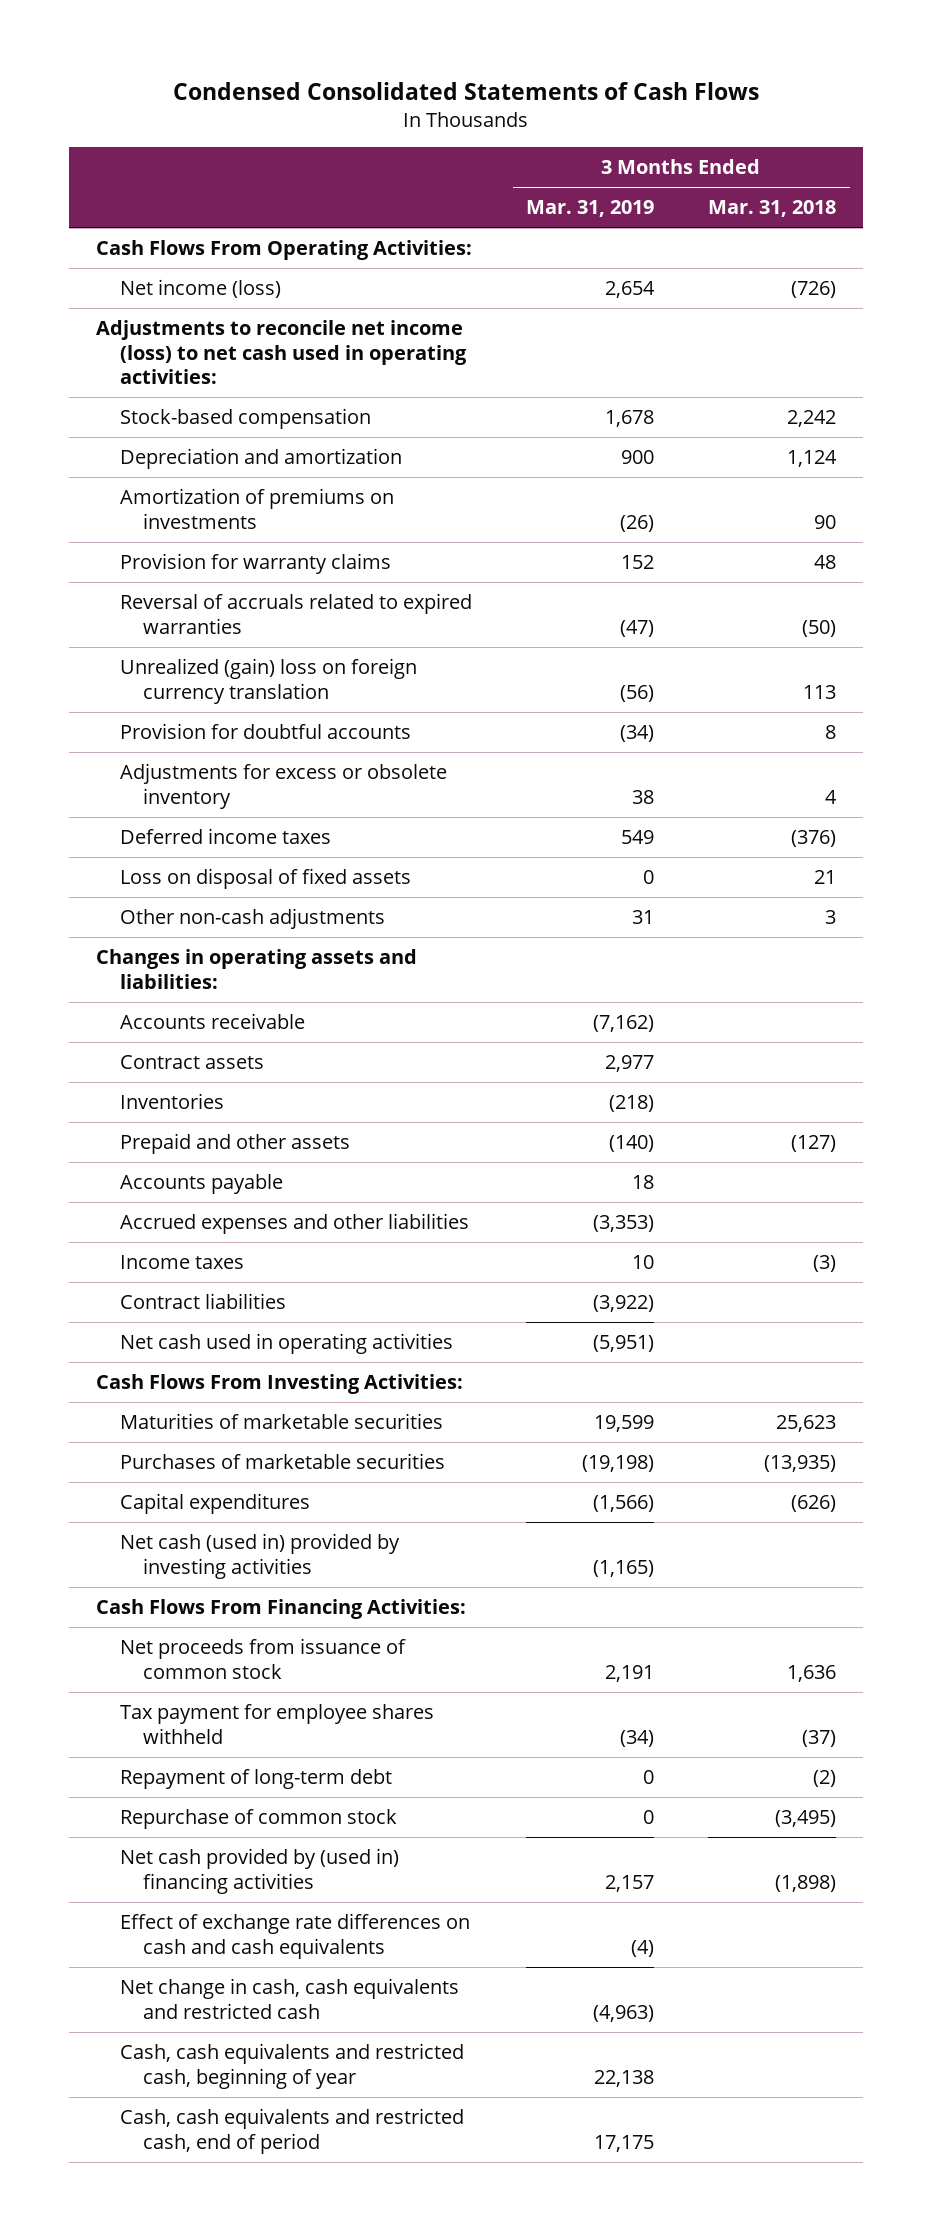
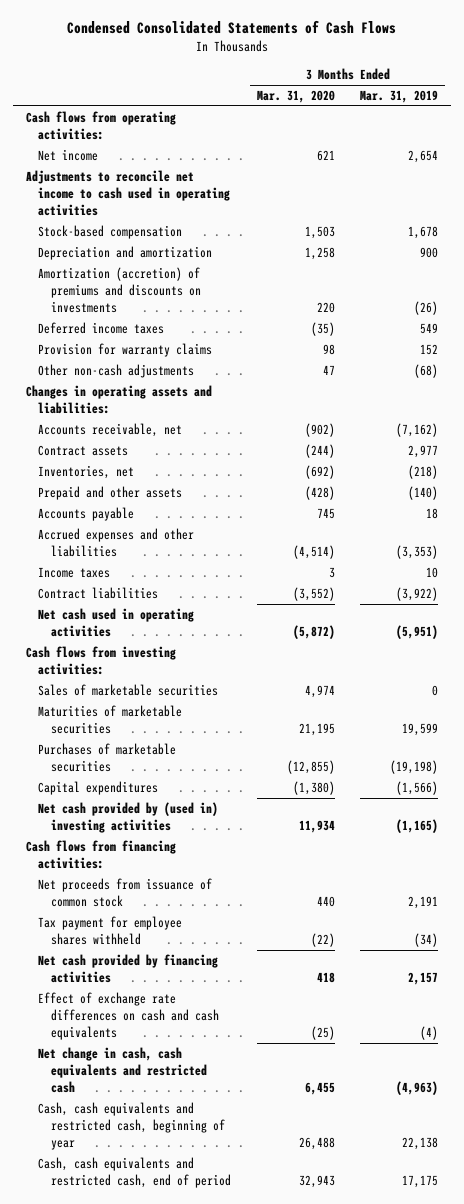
- | 3 Months Ended Mar. 31, 2019 | 3 Months Ended Mar. 31, 2018
+ | 3 Months Ended Mar. 31, 2020 | 3 Months Ended Mar. 31, 2019
- Cash Flows From Operating Activities:
- Net income (loss) | 2,654 | (726)
- Adjustments to reconcile net income (loss) to net cash used in operating activities:
+ Cash flows from operating activities:
+ Net income | 621 | 2,654
+ Adjustments to reconcile net income to cash used in operating activities
- Amortization of premiums on investments | (26) | 90
- Reversal of accruals related to expired warranties | (47) | (50)
- Unrealized (gain) loss on foreign currency translation | (56) | 113
- Provision for doubtful accounts | (34) | 8
- Adjustments for excess or obsolete inventory | 38 | 4
+ Amortization (accretion) of premiums and discounts on investments | 220 | (26)
- Loss on disposal of fixed assets | 0 | 21
- Other non-cash adjustments | 31 | 3
moved down: Provision for warranty claims | 98 | 152
+ Other non-cash adjustments | 47 | (68)
- Accounts receivable | (7,162) |
+ Accounts receivable, net | (902) | (7,162)
- Inventories | (218) |
+ Inventories, net | (692) | (218)
- Cash Flows From Investing Activities:
+ Cash flows from investing activities:
+ Sales of marketable securities | 4,974 | 0
- Net cash (used in) provided by investing activities | (1,165) |
- Cash Flows From Financing Activities:
+ Net cash provided by (used in) investing activities | 11,934 | (1,165)
+ Cash flows from financing activities:
- Repayment of long-term debt | 0 | (2)
- Repurchase of common stock | 0 | (3,495)
- Net cash provided by (used in) financing activities | 2,157 | (1,898)
+ Net cash provided by financing activities | 418 | 2,157

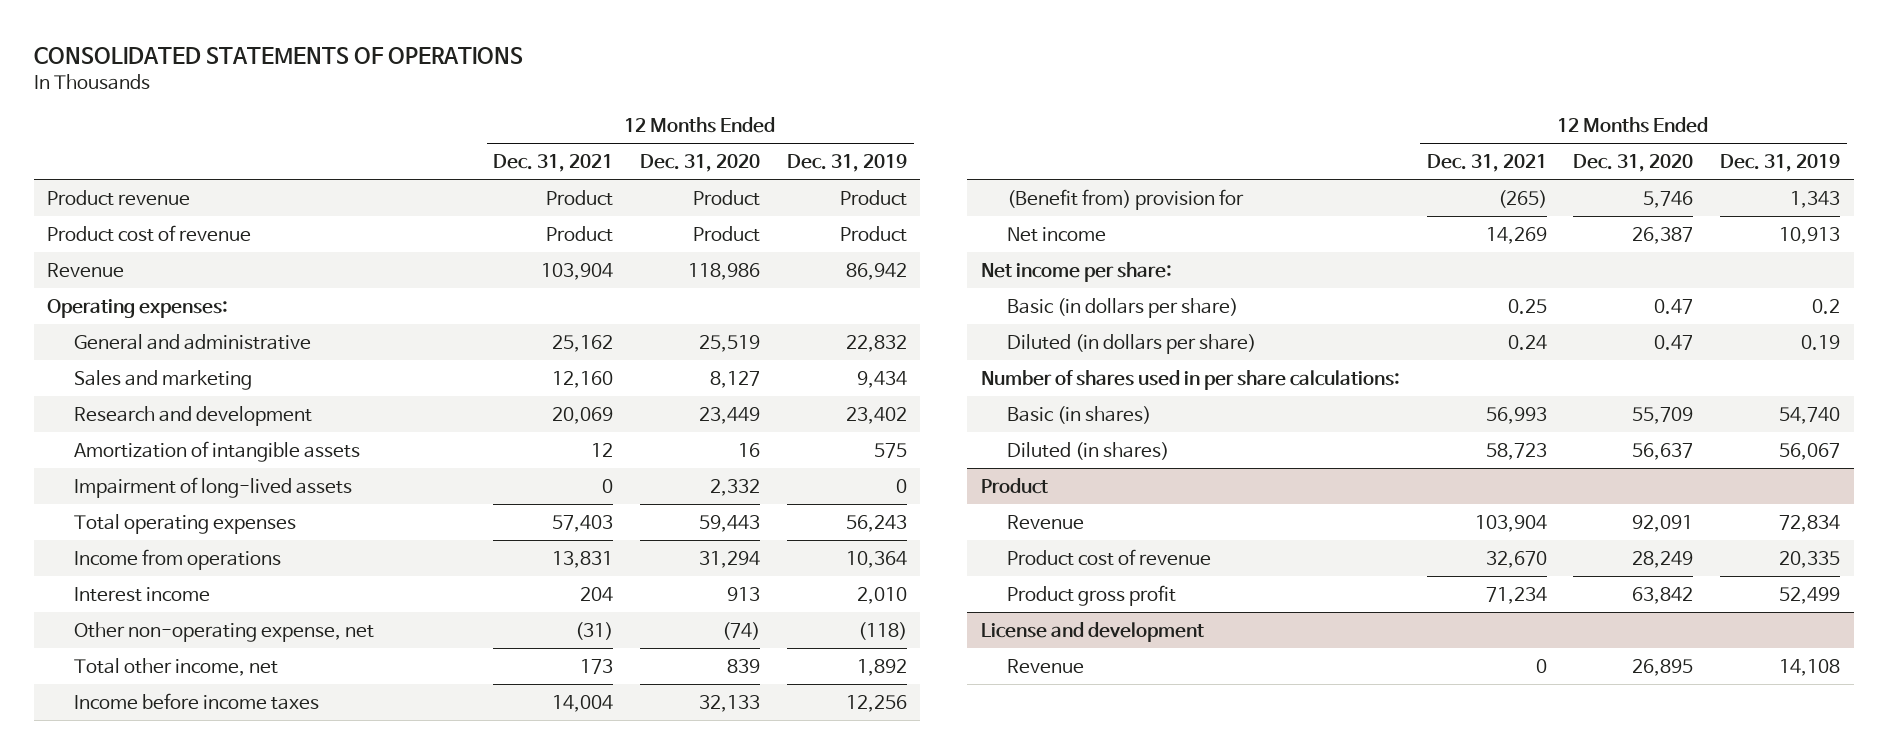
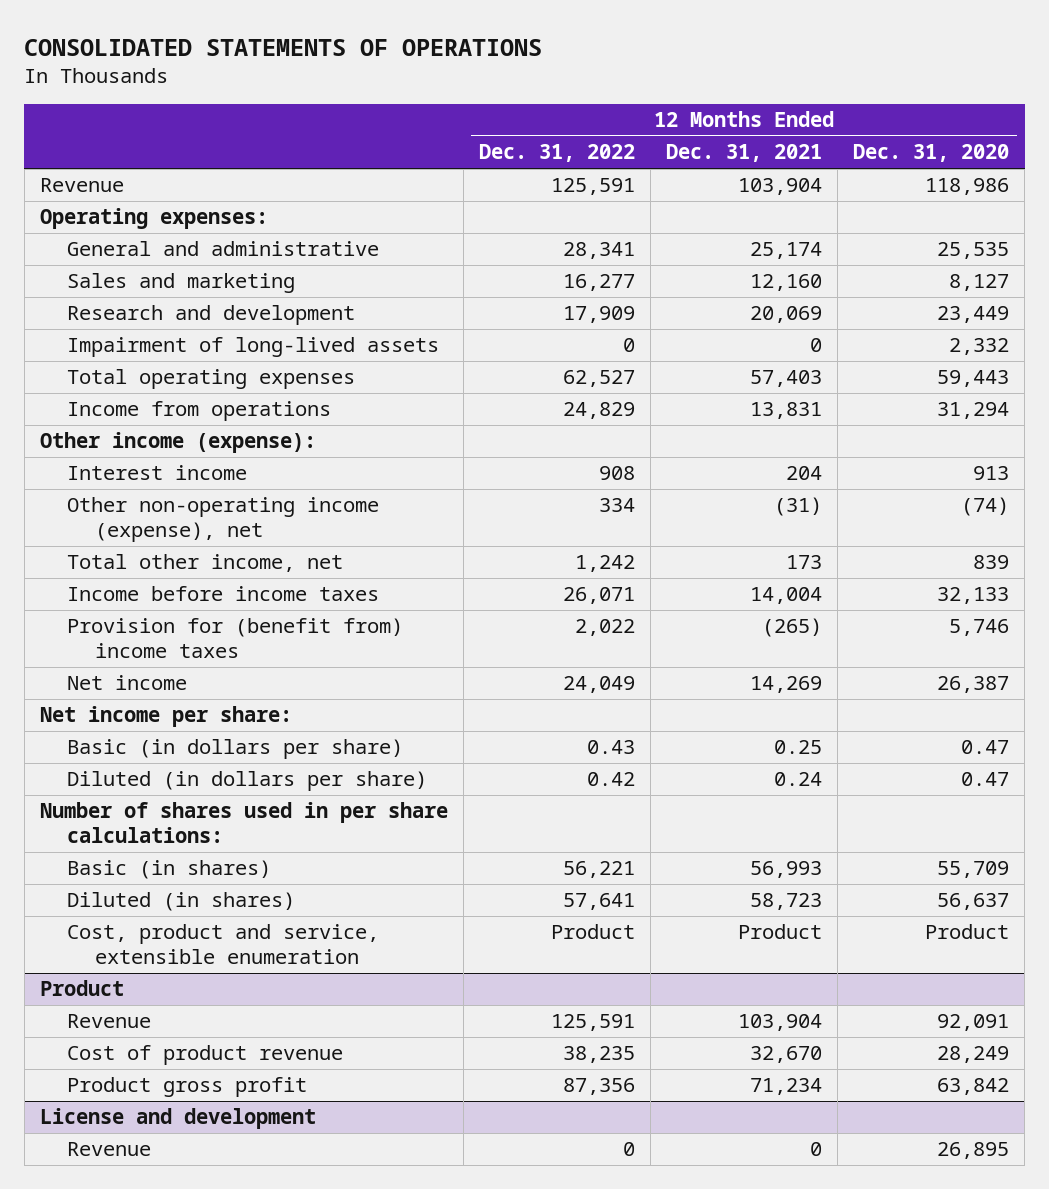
- | 12 Months Ended Dec. 31, 2021 | 12 Months Ended Dec. 31, 2020 | 12 Months Ended Dec. 31, 2019
+ | 12 Months Ended Dec. 31, 2022 | 12 Months Ended Dec. 31, 2021 | 12 Months Ended Dec. 31, 2020
- Product revenue | Product | Product | Product
- Product cost of revenue | Product | Product | Product
- General and administrative | 25,162 | 25,519 | 22,832
+ General and administrative | 28,341 | 25,174 | 25,535
- Amortization of intangible assets | 12 | 16 | 575
+ Other income (expense):
- Other non-operating expense, net | (31) | (74) | (118)
+ Other non-operating income (expense), net | 334 | (31) | (74)
- (Benefit from) provision for | (265) | 5,746 | 1,343
+ Provision for (benefit from) income taxes | 2,022 | (265) | 5,746
+ Cost, product and service, extensible enumeration | Product | Product | Product
@ Product
- Product cost of revenue | 32,670 | 28,249 | 20,335
+ Cost of product revenue | 38,235 | 32,670 | 28,249

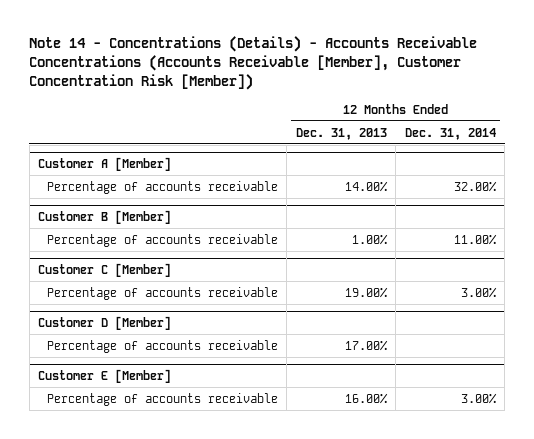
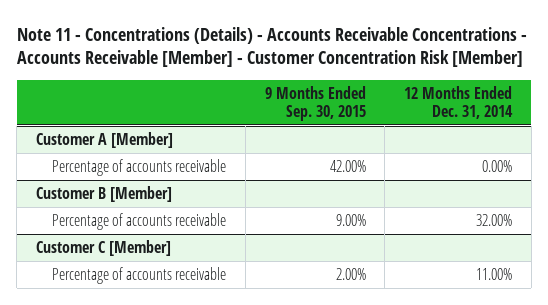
- Note 14 - Concentrations (Details) - Accounts Receivable Concentrations (Accounts Receivable [Member], Customer Concentration Risk [Member])
+ Note 11 - Concentrations (Details) - Accounts Receivable Concentrations - Accounts Receivable [Member] - Customer Concentration Risk [Member]
- | 12 Months Ended Dec. 31, 2013 | 12 Months Ended Dec. 31, 2014
+ | 9 Months Ended Sep. 30, 2015 | 12 Months Ended Dec. 31, 2014
@ Customer A [Member]
- Percentage of accounts receivable | 14.00% | 32.00%
+ Percentage of accounts receivable | 42.00% | 0.00%
@ Customer B [Member]
- Percentage of accounts receivable | 1.00% | 11.00%
+ Percentage of accounts receivable | 9.00% | 32.00%
@ Customer C [Member]
- Percentage of accounts receivable | 19.00% | 3.00%
- Customer D [Member]
- Percentage of accounts receivable | 17.00% |
- Customer E [Member]
- Percentage of accounts receivable | 16.00% | 3.00%
@ Customer C [Member]
+ Percentage of accounts receivable | 2.00% | 11.00%

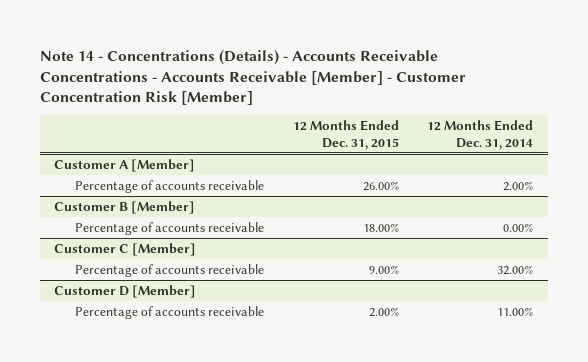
- Note 11 - Concentrations (Details) - Accounts Receivable Concentrations - Accounts Receivable [Member] - Customer Concentration Risk [Member]
+ Note 14 - Concentrations (Details) - Accounts Receivable Concentrations - Accounts Receivable [Member] - Customer Concentration Risk [Member]
- | 9 Months Ended Sep. 30, 2015 | 12 Months Ended Dec. 31, 2014
+ | 12 Months Ended Dec. 31, 2015 | 12 Months Ended Dec. 31, 2014
@ Customer A [Member]
- Percentage of accounts receivable | 42.00% | 0.00%
+ Percentage of accounts receivable | 26.00% | 2.00%
@ Customer B [Member]
- Percentage of accounts receivable | 9.00% | 32.00%
+ Percentage of accounts receivable | 18.00% | 0.00%
@ Customer C [Member]
+ Percentage of accounts receivable | 9.00% | 32.00%
+ Customer D [Member]

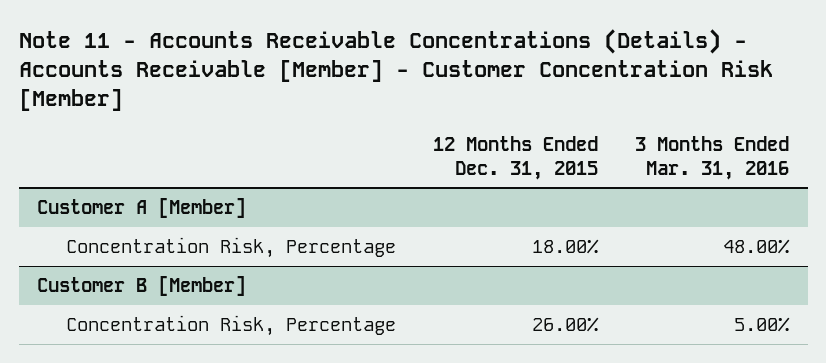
- Note 14 - Concentrations (Details) - Accounts Receivable Concentrations - Accounts Receivable [Member] - Customer Concentration Risk [Member]
+ Note 11 - Accounts Receivable Concentrations (Details) - Accounts Receivable [Member] - Customer Concentration Risk [Member]
- | 12 Months Ended Dec. 31, 2015 | 12 Months Ended Dec. 31, 2014
+ | 12 Months Ended Dec. 31, 2015 | 3 Months Ended Mar. 31, 2016
@ Customer A [Member]
- Percentage of accounts receivable | 26.00% | 2.00%
+ Concentration Risk, Percentage | 18.00% | 48.00%
@ Customer B [Member]
- Percentage of accounts receivable | 18.00% | 0.00%
- Customer C [Member]
- Percentage of accounts receivable | 9.00% | 32.00%
- Customer D [Member]
- Percentage of accounts receivable | 2.00% | 11.00%
@ Customer B [Member]
+ Concentration Risk, Percentage | 26.00% | 5.00%

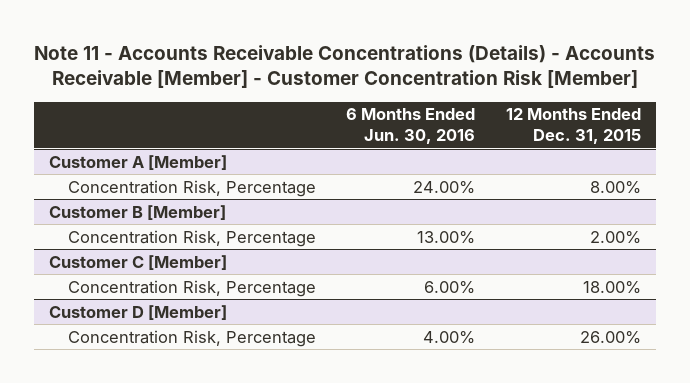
- | 12 Months Ended Dec. 31, 2015 | 3 Months Ended Mar. 31, 2016
+ | 6 Months Ended Jun. 30, 2016 | 12 Months Ended Dec. 31, 2015
@ Customer A [Member]
- Concentration Risk, Percentage | 18.00% | 48.00%
+ Concentration Risk, Percentage | 24.00% | 8.00%
@ Customer B [Member]
+ Concentration Risk, Percentage | 13.00% | 2.00%
+ Customer C [Member]
+ Concentration Risk, Percentage | 6.00% | 18.00%
+ Customer D [Member]

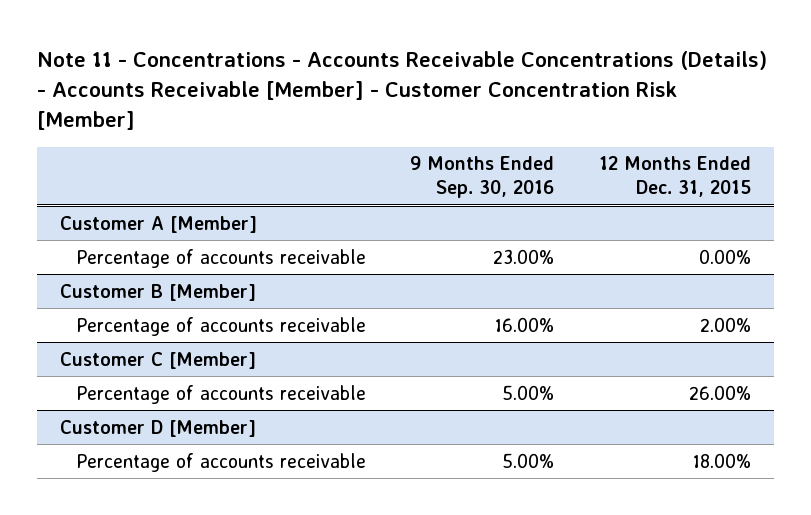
- Note 11 - Accounts Receivable Concentrations (Details) - Accounts Receivable [Member] - Customer Concentration Risk [Member]
+ Note 11 - Concentrations - Accounts Receivable Concentrations (Details) - Accounts Receivable [Member] - Customer Concentration Risk [Member]
- | 6 Months Ended Jun. 30, 2016 | 12 Months Ended Dec. 31, 2015
+ | 9 Months Ended Sep. 30, 2016 | 12 Months Ended Dec. 31, 2015
@ Customer A [Member]
- Concentration Risk, Percentage | 24.00% | 8.00%
+ Percentage of accounts receivable | 23.00% | 0.00%
@ Customer B [Member]
- Concentration Risk, Percentage | 13.00% | 2.00%
+ Percentage of accounts receivable | 16.00% | 2.00%
@ Customer C [Member]
- Concentration Risk, Percentage | 6.00% | 18.00%
+ Percentage of accounts receivable | 5.00% | 26.00%
@ Customer D [Member]
- Concentration Risk, Percentage | 4.00% | 26.00%
+ Percentage of accounts receivable | 5.00% | 18.00%

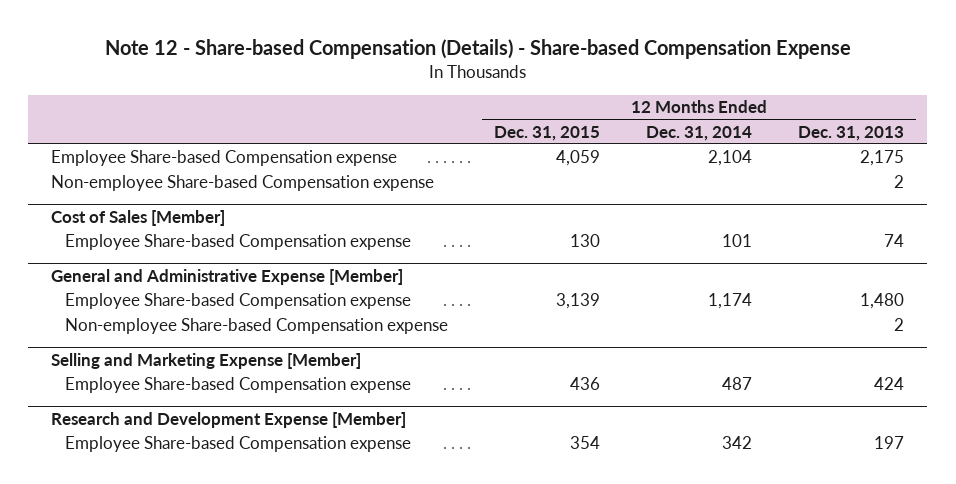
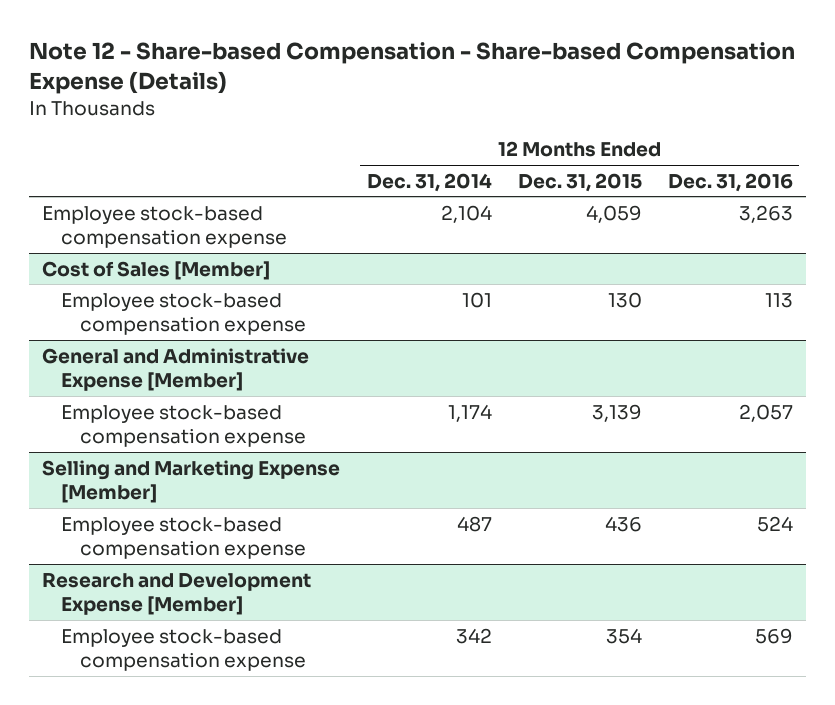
- Note 12 - Share-based Compensation (Details) - Share-based Compensation Expense
+ Note 12 - Share-based Compensation - Share-based Compensation Expense (Details)
- | 12 Months Ended Dec. 31, 2015 | 12 Months Ended Dec. 31, 2014 | 12 Months Ended Dec. 31, 2013
+ | 12 Months Ended Dec. 31, 2014 | 12 Months Ended Dec. 31, 2015 | 12 Months Ended Dec. 31, 2016
- Employee Share-based Compensation expense | 4,059 | 2,104 | 2,175
- Non-employee Share-based Compensation expense | | | 2
+ Employee stock-based compensation expense | 2,104 | 4,059 | 3,263
@ Cost of Sales [Member]
- Employee Share-based Compensation expense | 130 | 101 | 74
+ Employee stock-based compensation expense | 101 | 130 | 113
@ General and Administrative Expense [Member]
- Employee Share-based Compensation expense | 3,139 | 1,174 | 1,480
- Non-employee Share-based Compensation expense | | | 2
+ Employee stock-based compensation expense | 1,174 | 3,139 | 2,057
@ Selling and Marketing Expense [Member]
- Employee Share-based Compensation expense | 436 | 487 | 424
+ Employee stock-based compensation expense | 487 | 436 | 524
@ Research and Development Expense [Member]
- Employee Share-based Compensation expense | 354 | 342 | 197
+ Employee stock-based compensation expense | 342 | 354 | 569

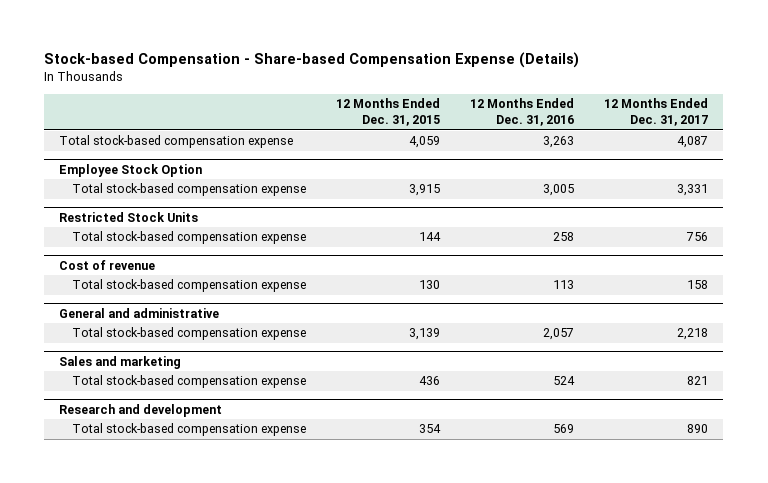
- Note 12 - Share-based Compensation - Share-based Compensation Expense (Details)
+ Stock-based Compensation - Share-based Compensation Expense (Details)
- | 12 Months Ended Dec. 31, 2014 | 12 Months Ended Dec. 31, 2015 | 12 Months Ended Dec. 31, 2016
+ | 12 Months Ended Dec. 31, 2015 | 12 Months Ended Dec. 31, 2016 | 12 Months Ended Dec. 31, 2017
- Employee stock-based compensation expense | 2,104 | 4,059 | 3,263
- Cost of Sales [Member]
- Employee stock-based compensation expense | 101 | 130 | 113
- General and Administrative Expense [Member]
- Employee stock-based compensation expense | 1,174 | 3,139 | 2,057
- Selling and Marketing Expense [Member]
- Employee stock-based compensation expense | 487 | 436 | 524
- Research and Development Expense [Member]
- Employee stock-based compensation expense | 342 | 354 | 569
+ Total stock-based compensation expense | 4,059 | 3,263 | 4,087
+ Employee Stock Option
+ Total stock-based compensation expense | 3,915 | 3,005 | 3,331
+ Restricted Stock Units
+ Total stock-based compensation expense | 144 | 258 | 756
+ Cost of revenue
+ Total stock-based compensation expense | 130 | 113 | 158
+ General and administrative
+ Total stock-based compensation expense | 3,139 | 2,057 | 2,218
+ Sales and marketing
+ Total stock-based compensation expense | 436 | 524 | 821
+ Research and development
+ Total stock-based compensation expense | 354 | 569 | 890

